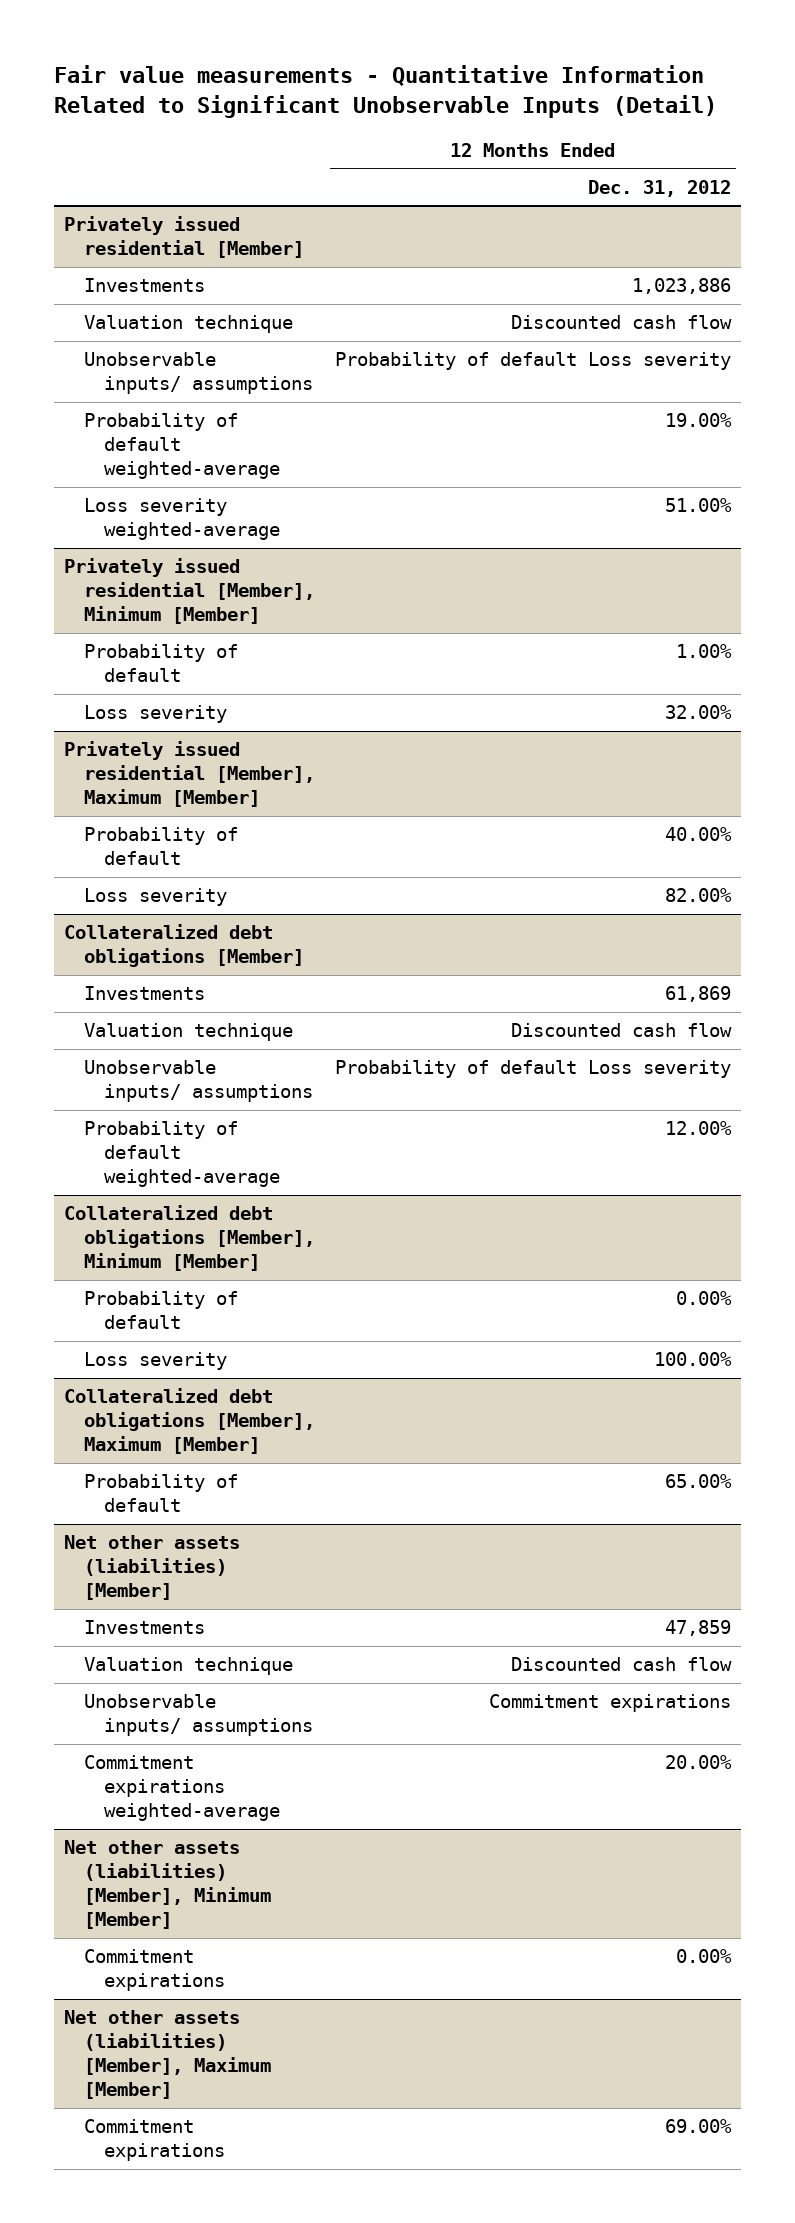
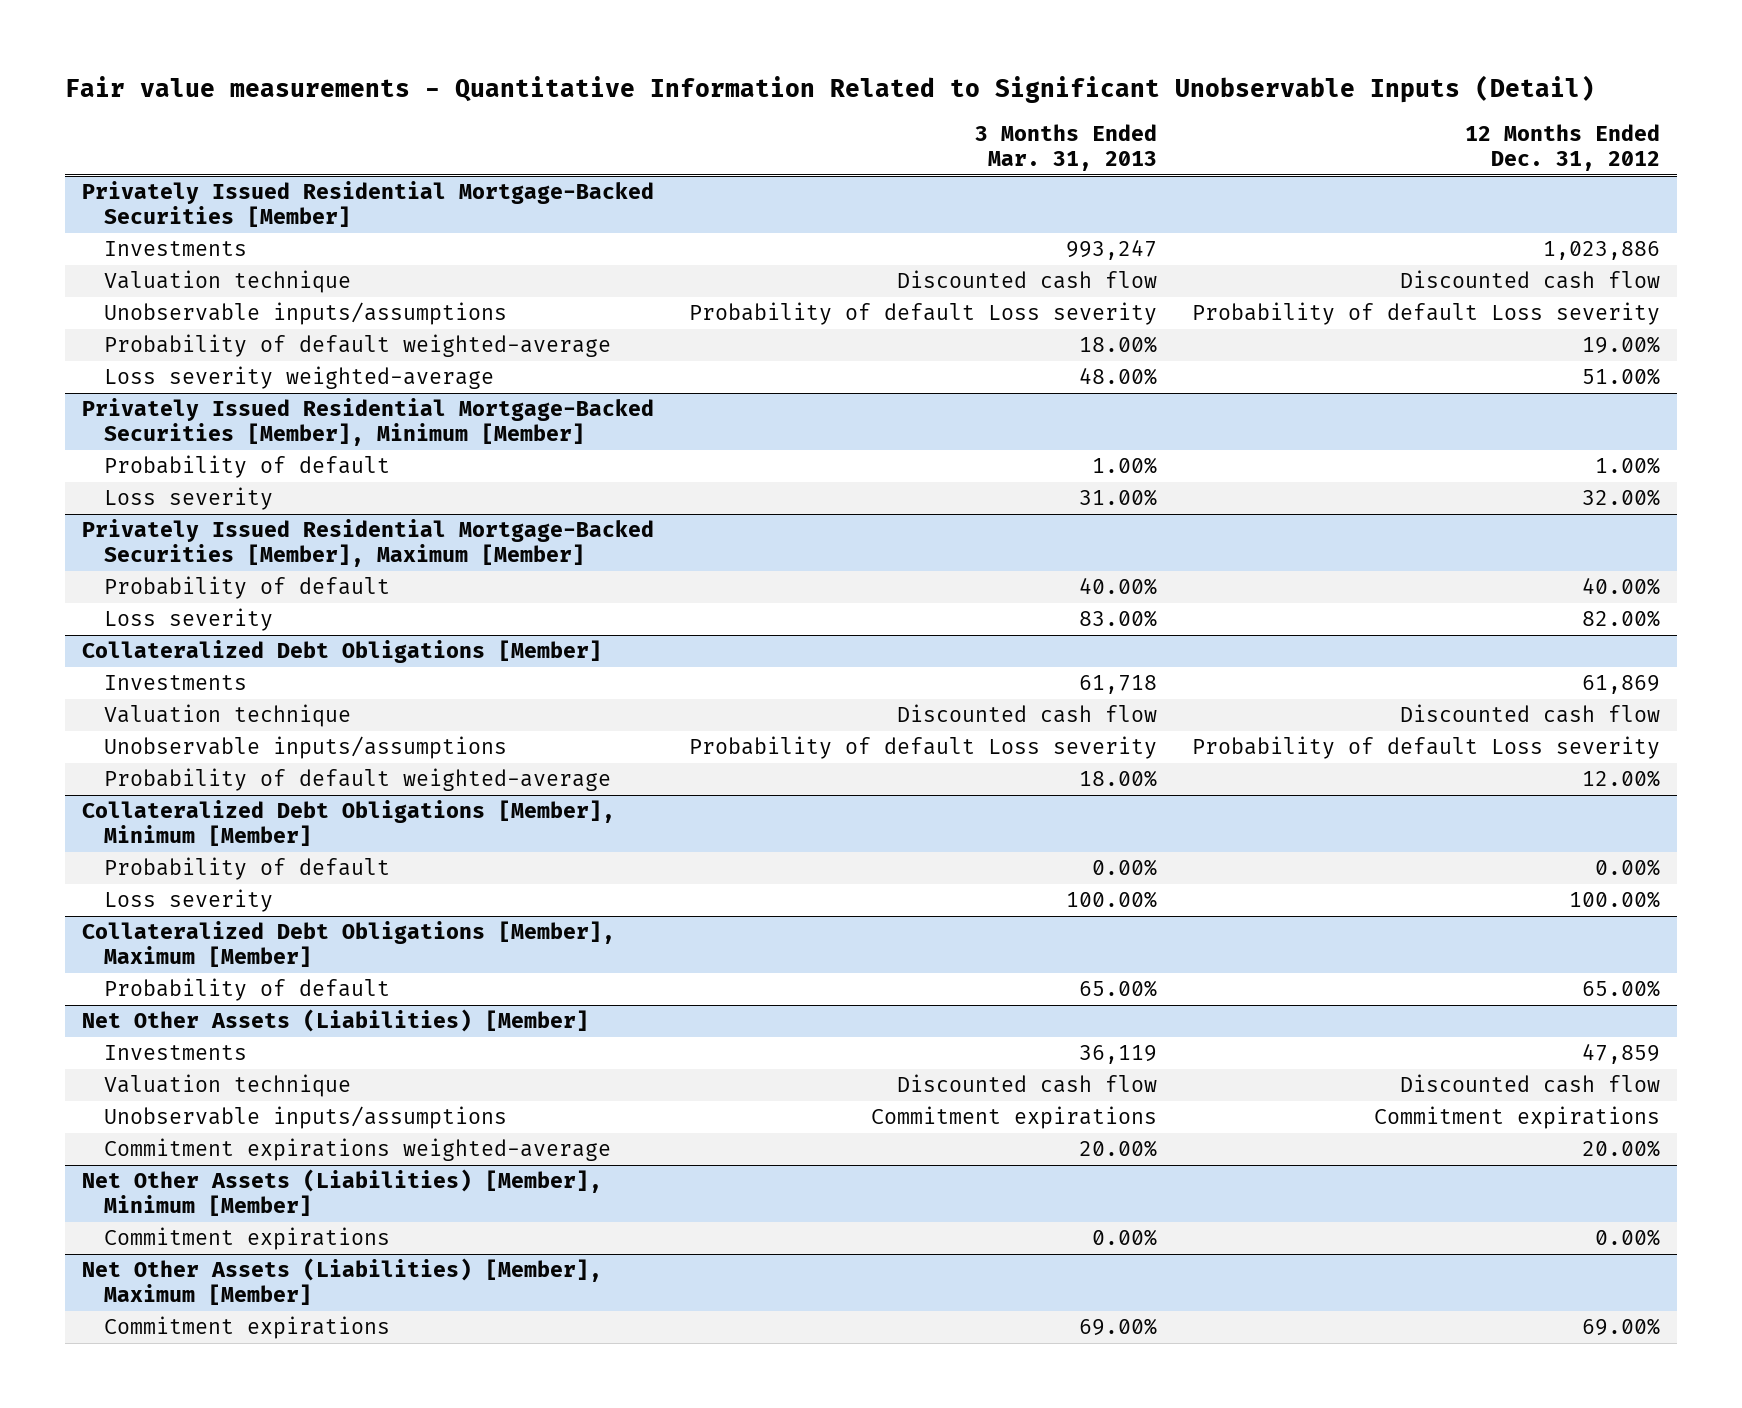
- | 12 Months Ended Dec. 31, 2012
+ | 3 Months Ended Mar. 31, 2013 | 12 Months Ended Dec. 31, 2012
- Privately issued residential [Member]
+ Privately Issued Residential Mortgage-Backed Securities [Member]
- Unobservable inputs/ assumptions | Probability of default Loss severity
+ Unobservable inputs/assumptions | Probability of default Loss severity | Probability of default Loss severity
- Privately issued residential [Member], Minimum [Member]
+ Privately Issued Residential Mortgage-Backed Securities [Member], Minimum [Member]
- Privately issued residential [Member], Maximum [Member]
+ Privately Issued Residential Mortgage-Backed Securities [Member], Maximum [Member]
- Collateralized debt obligations [Member]
+ Collateralized Debt Obligations [Member]
- Unobservable inputs/ assumptions | Probability of default Loss severity
+ Unobservable inputs/assumptions | Probability of default Loss severity | Probability of default Loss severity
- Collateralized debt obligations [Member], Minimum [Member]
+ Collateralized Debt Obligations [Member], Minimum [Member]
- Collateralized debt obligations [Member], Maximum [Member]
+ Collateralized Debt Obligations [Member], Maximum [Member]
- Net other assets (liabilities) [Member]
+ Net Other Assets (Liabilities) [Member]
- Unobservable inputs/ assumptions | Commitment expirations
+ Unobservable inputs/assumptions | Commitment expirations | Commitment expirations
- Net other assets (liabilities) [Member], Minimum [Member]
+ Net Other Assets (Liabilities) [Member], Minimum [Member]
- Net other assets (liabilities) [Member], Maximum [Member]
+ Net Other Assets (Liabilities) [Member], Maximum [Member]

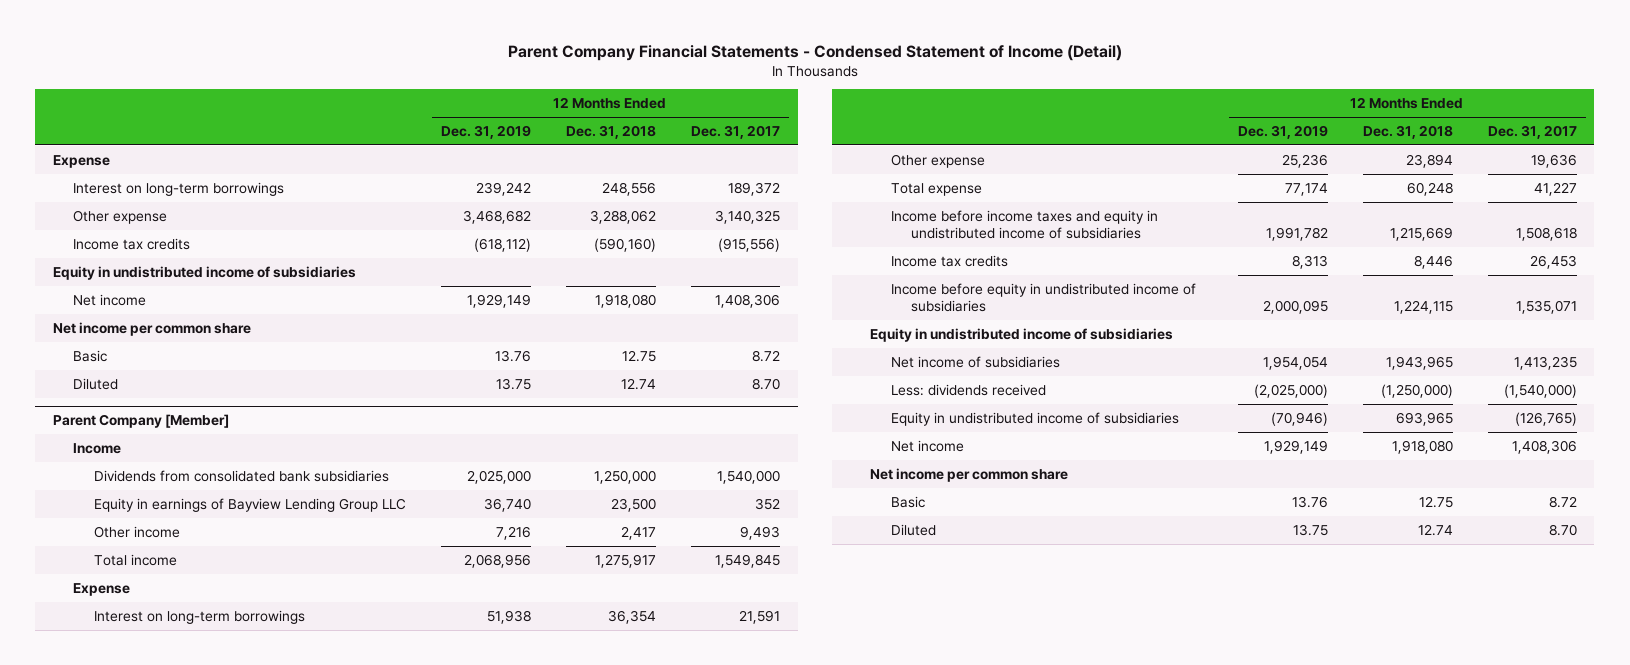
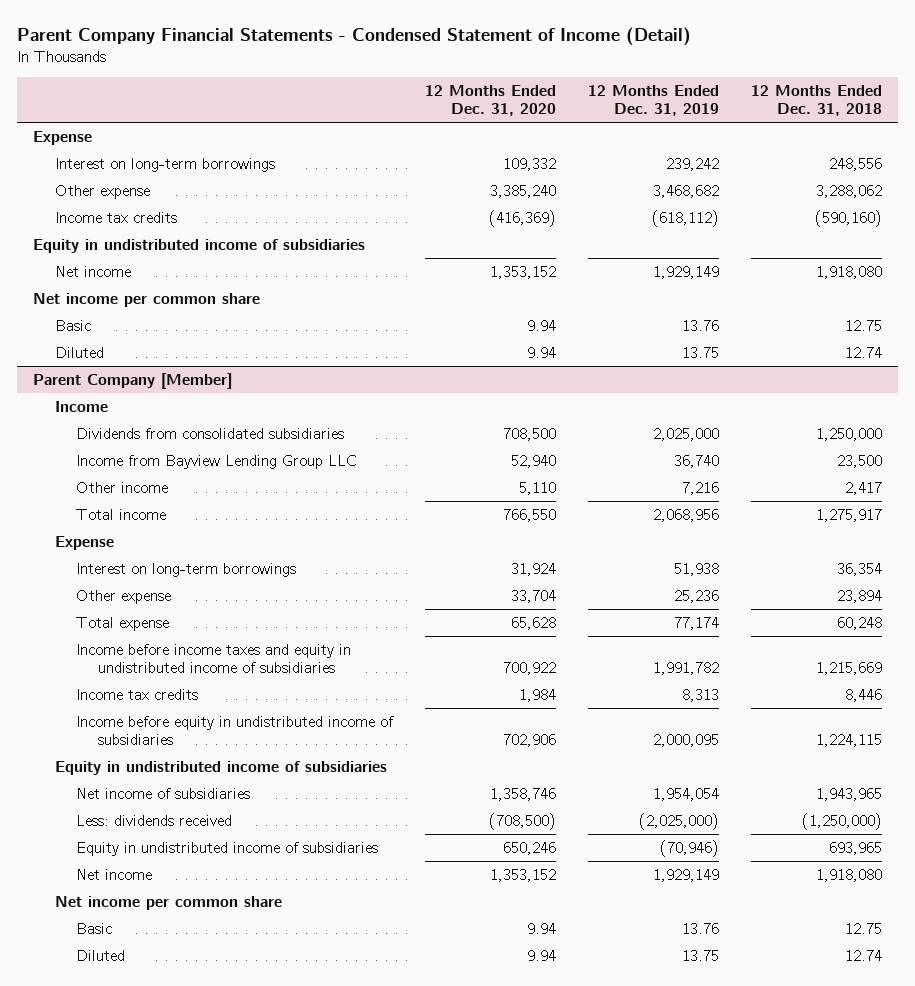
- | 12 Months Ended Dec. 31, 2019 | 12 Months Ended Dec. 31, 2018 | 12 Months Ended Dec. 31, 2017
+ | 12 Months Ended Dec. 31, 2020 | 12 Months Ended Dec. 31, 2019 | 12 Months Ended Dec. 31, 2018
@ Parent Company [Member]
- Dividends from consolidated bank subsidiaries | 2,025,000 | 1,250,000 | 1,540,000
- Equity in earnings of Bayview Lending Group LLC | 36,740 | 23,500 | 352
+ Dividends from consolidated subsidiaries | 708,500 | 2,025,000 | 1,250,000
+ Income from Bayview Lending Group LLC | 52,940 | 36,740 | 23,500

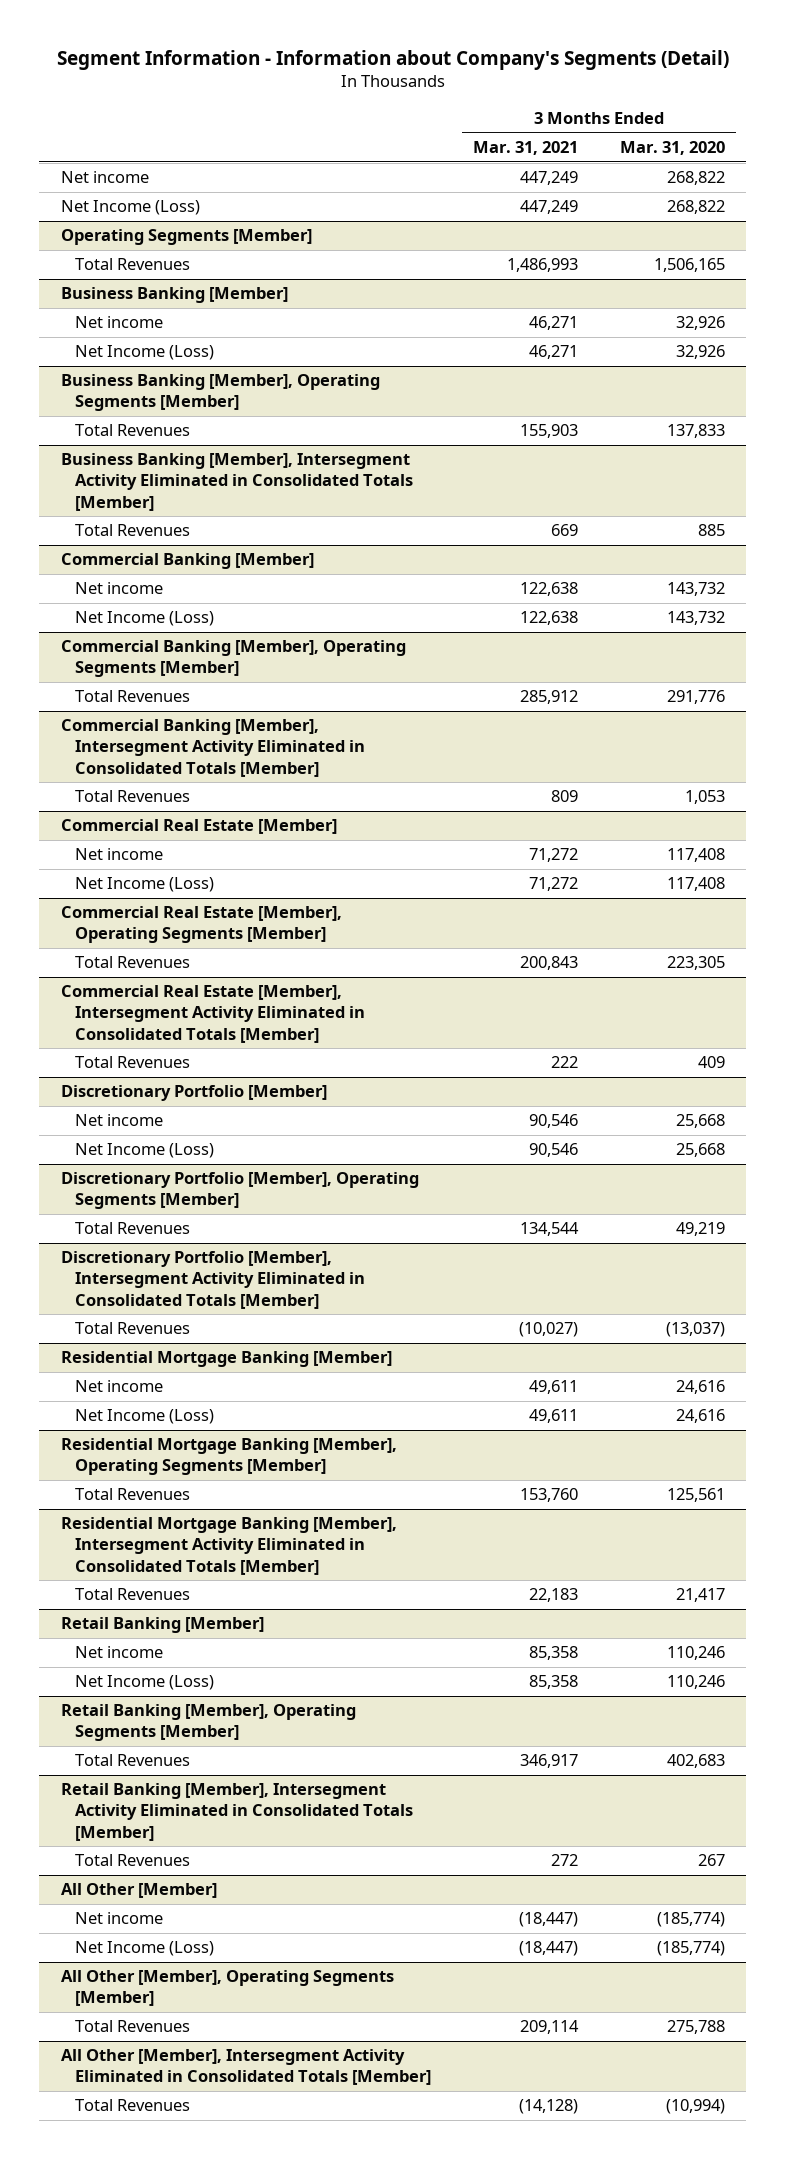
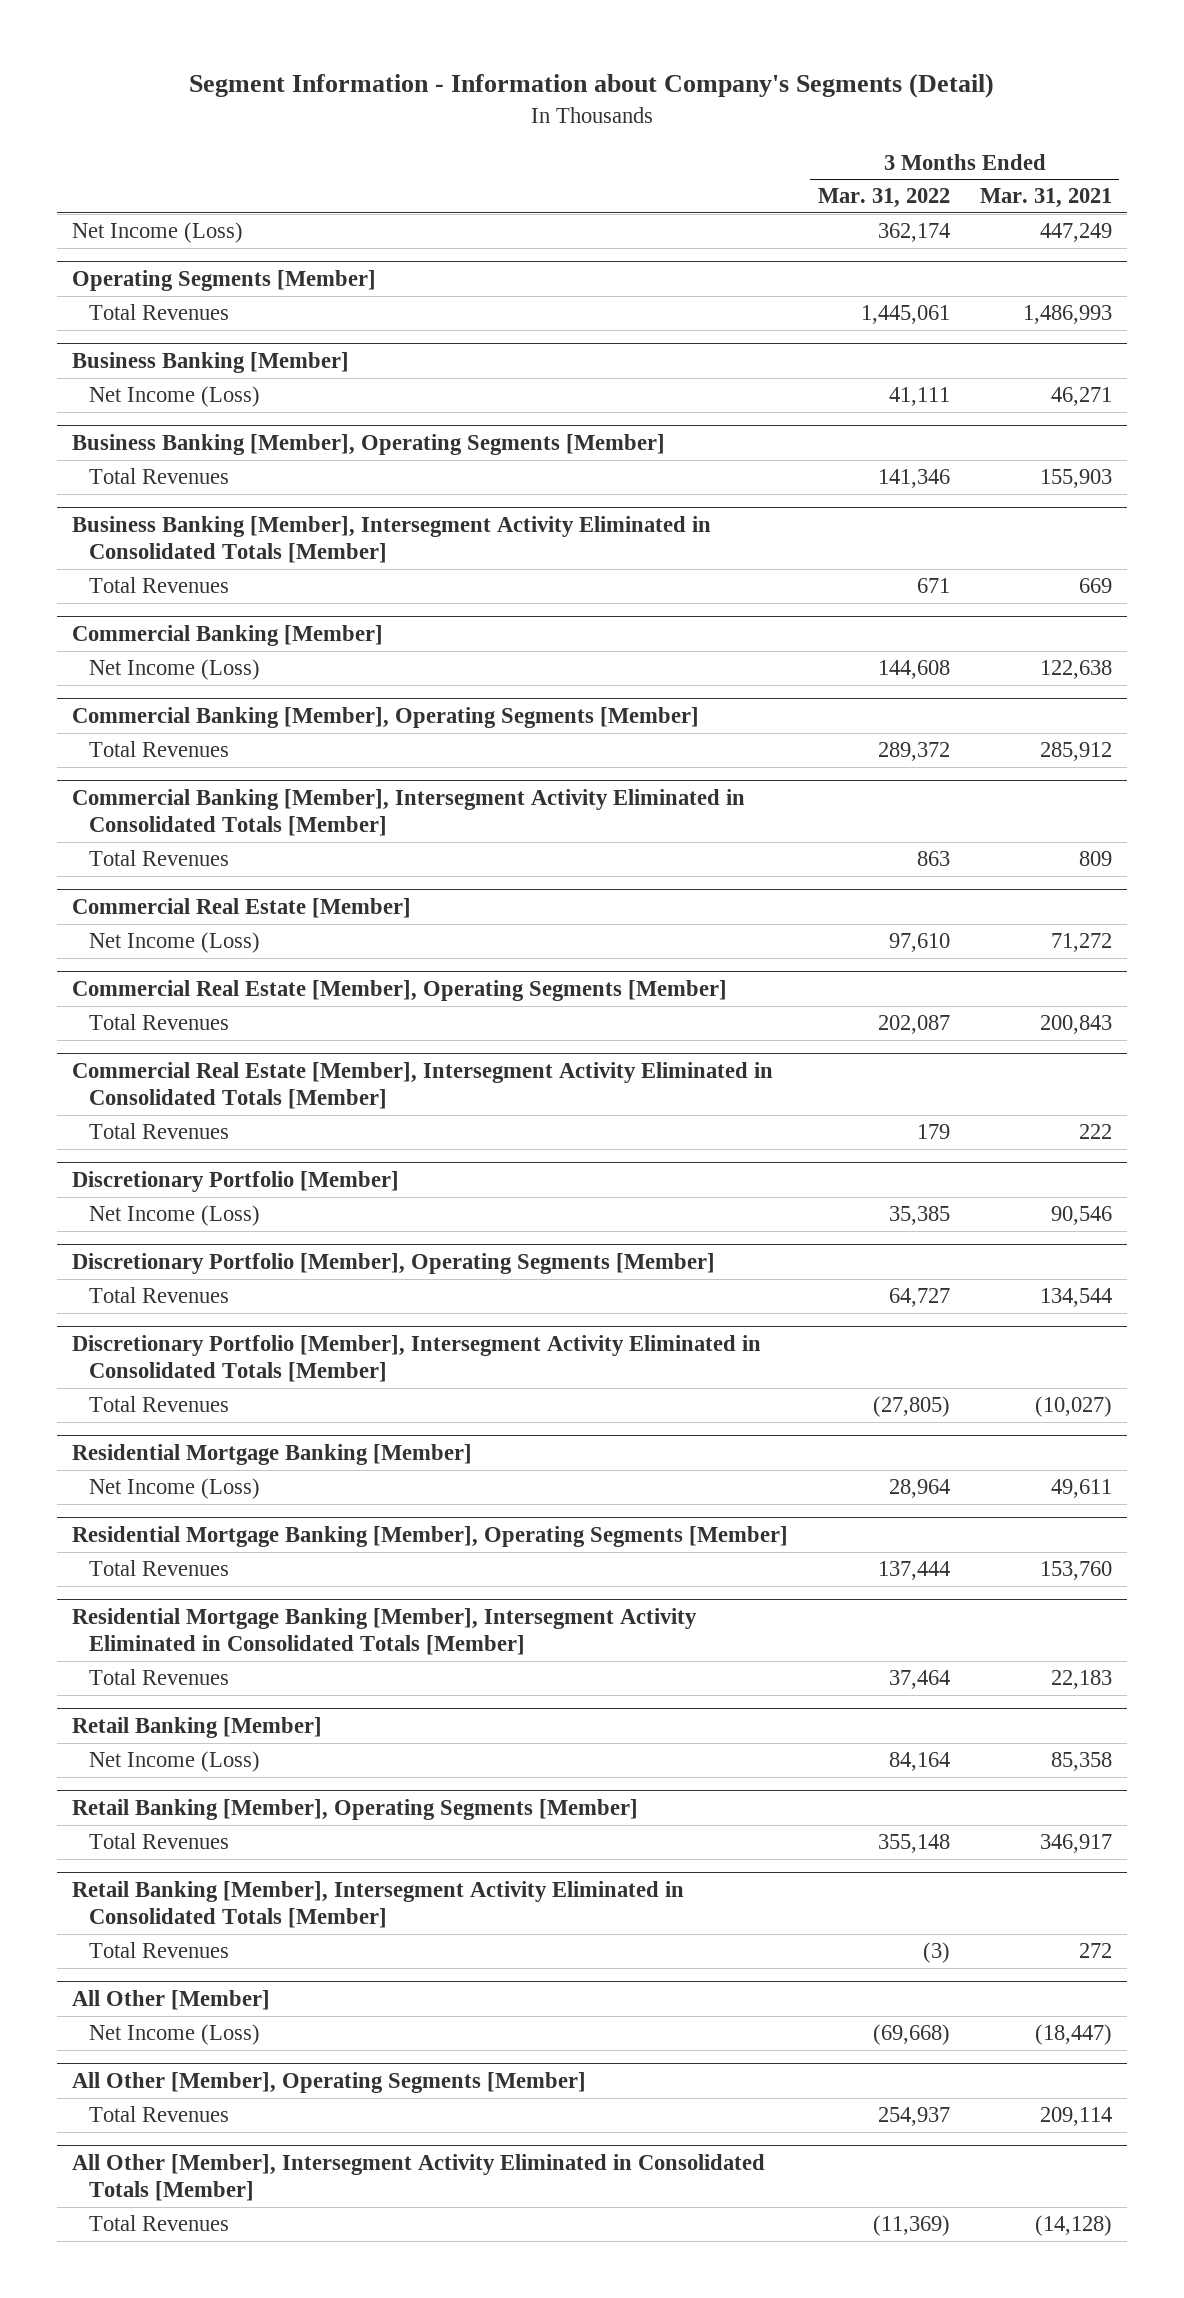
- | 3 Months Ended Mar. 31, 2021 | 3 Months Ended Mar. 31, 2020
+ | 3 Months Ended Mar. 31, 2022 | 3 Months Ended Mar. 31, 2021
- Net income | 447,249 | 268,822
@ Business Banking [Member]
- Net income | 46,271 | 32,926
@ Commercial Banking [Member]
- Net income | 122,638 | 143,732
@ Commercial Real Estate [Member]
- Net income | 71,272 | 117,408
@ Discretionary Portfolio [Member]
- Net income | 90,546 | 25,668
@ Residential Mortgage Banking [Member]
- Net income | 49,611 | 24,616
@ Retail Banking [Member]
- Net income | 85,358 | 110,246
@ All Other [Member]
- Net income | (18,447) | (185,774)

